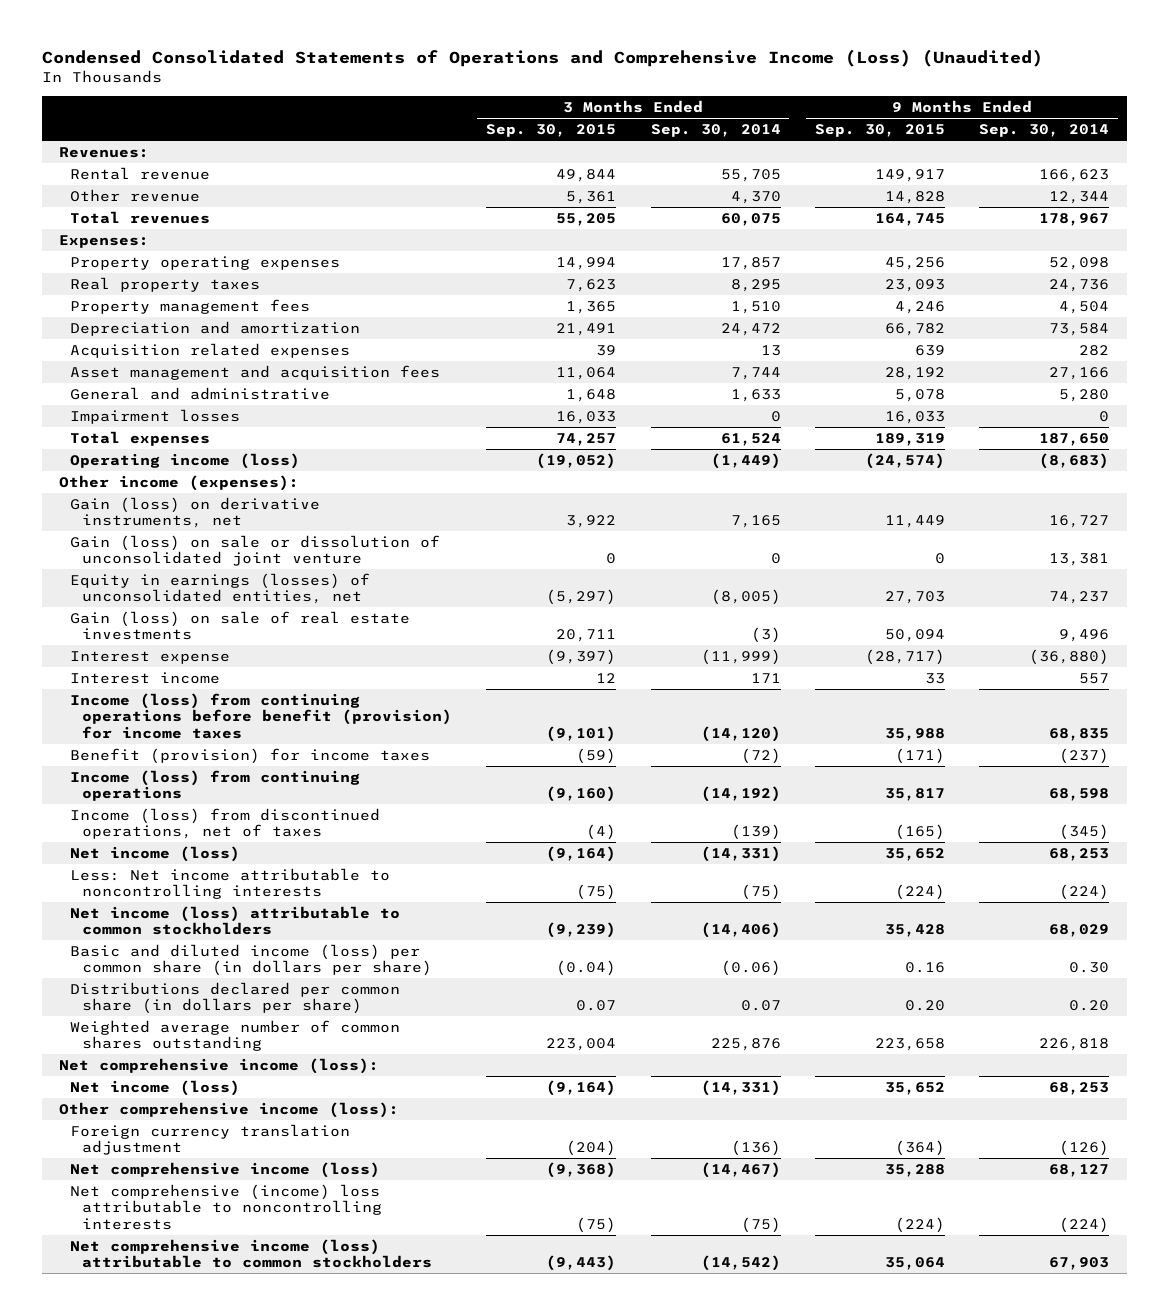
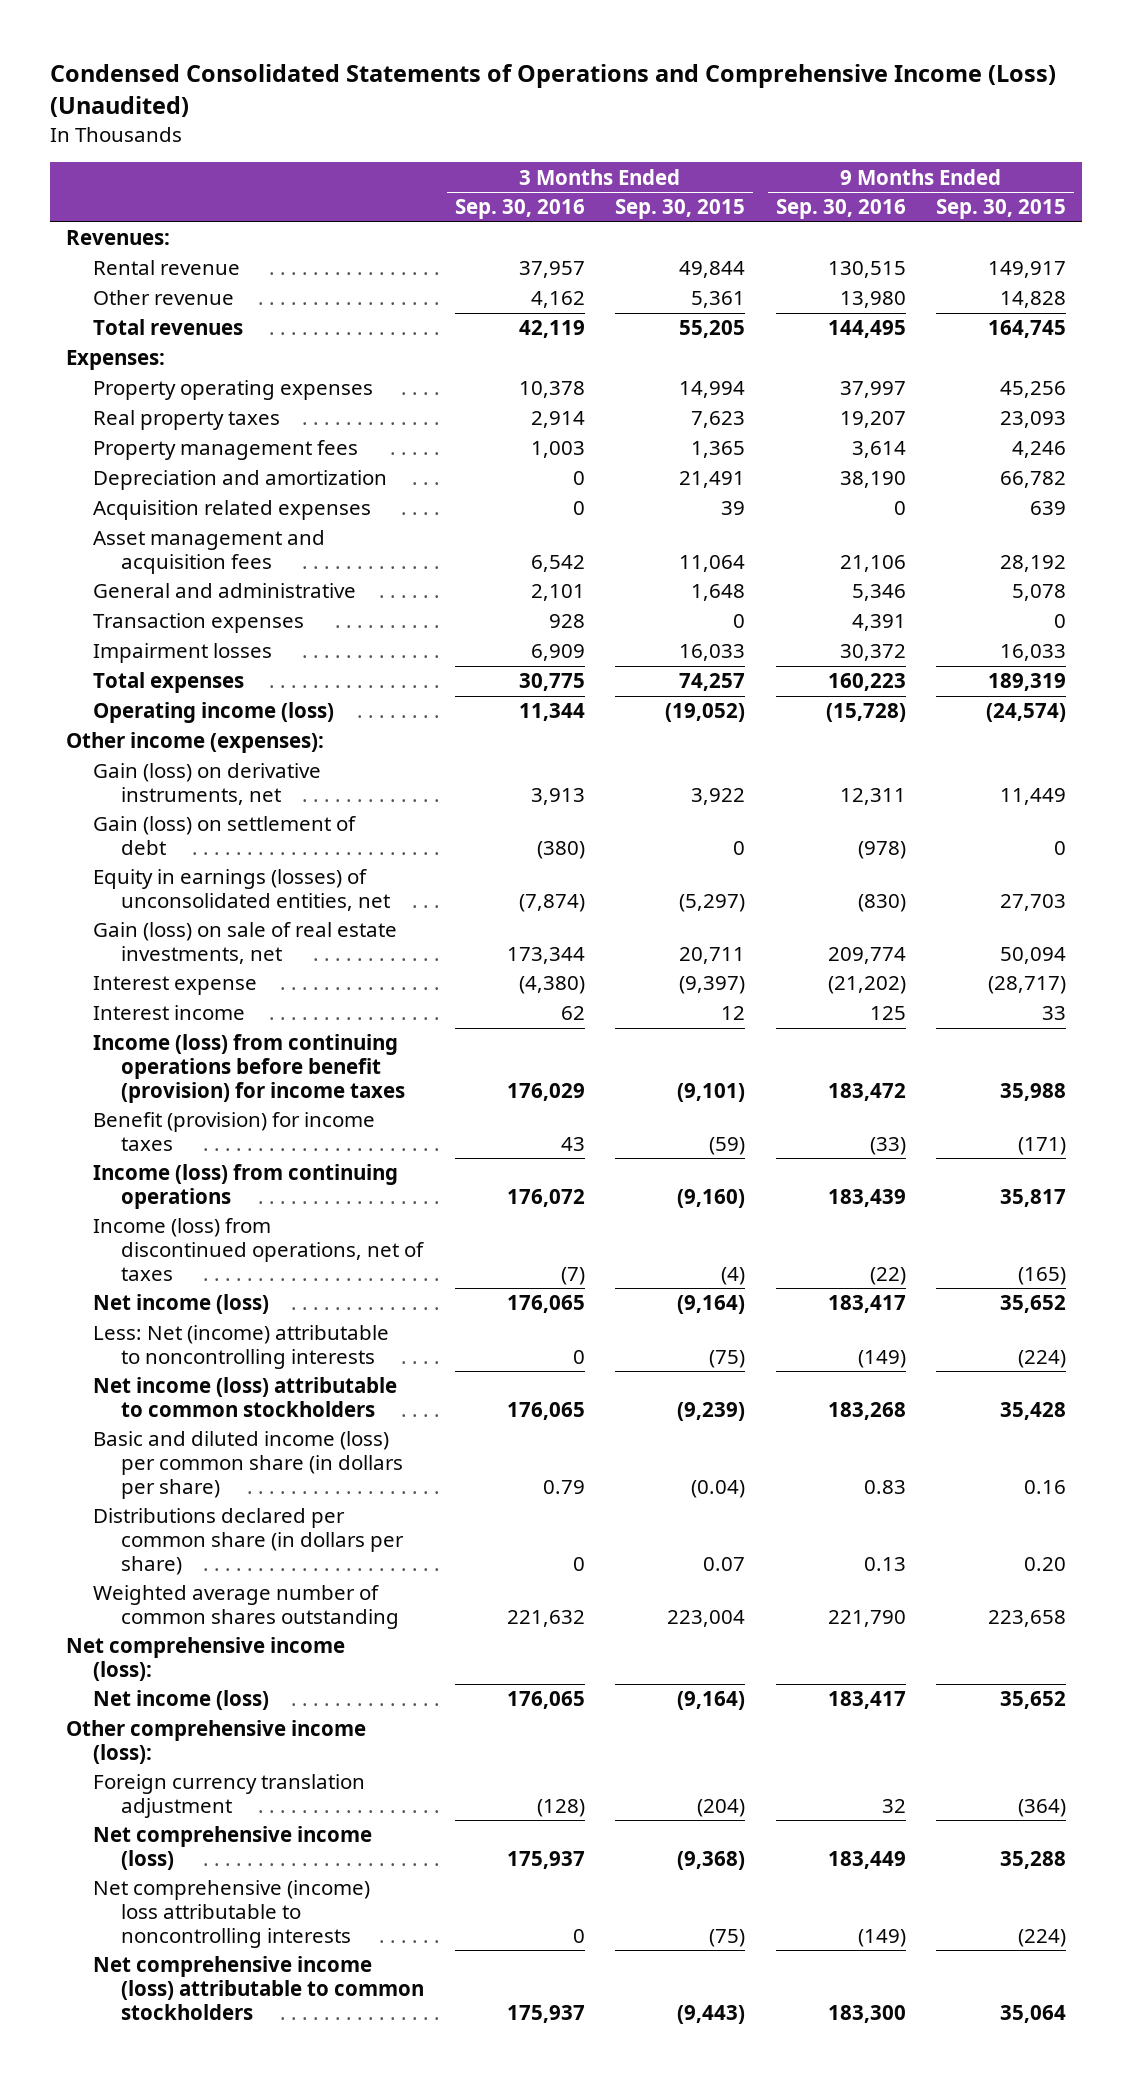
- | 3 Months Ended Sep. 30, 2015 | 3 Months Ended Sep. 30, 2014 | 9 Months Ended Sep. 30, 2015 | 9 Months Ended Sep. 30, 2014
+ | 3 Months Ended Sep. 30, 2016 | 3 Months Ended Sep. 30, 2015 | 9 Months Ended Sep. 30, 2016 | 9 Months Ended Sep. 30, 2015
+ Transaction expenses | 928 | 0 | 4,391 | 0
- Gain (loss) on sale or dissolution of unconsolidated joint venture | 0 | 0 | 0 | 13,381
+ Gain (loss) on settlement of debt | (380) | 0 | (978) | 0
- Gain (loss) on sale of real estate investments | 20,711 | (3) | 50,094 | 9,496
+ Gain (loss) on sale of real estate investments, net | 173,344 | 20,711 | 209,774 | 50,094
- Less: Net income attributable to noncontrolling interests | (75) | (75) | (224) | (224)
+ Less: Net (income) attributable to noncontrolling interests | 0 | (75) | (149) | (224)

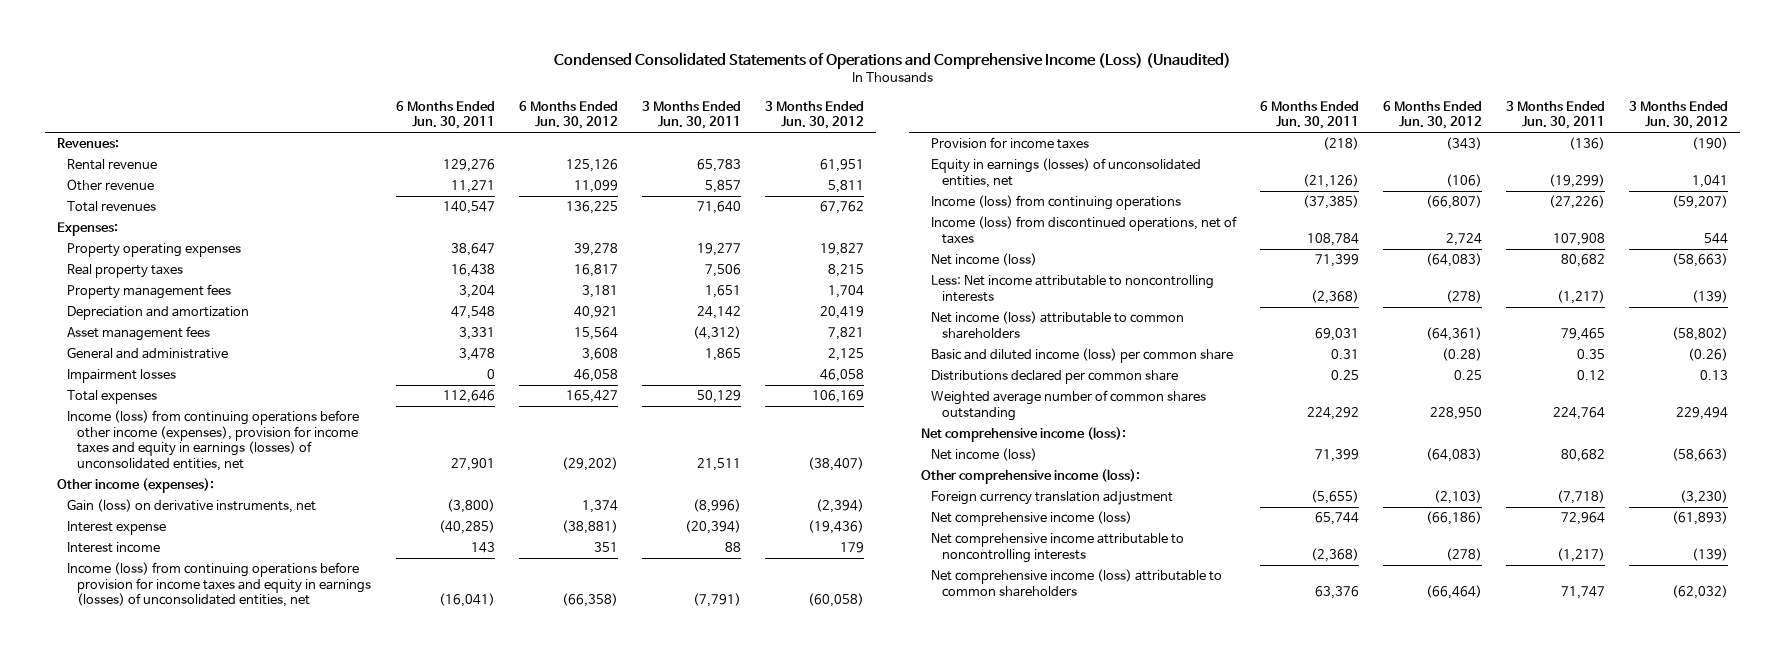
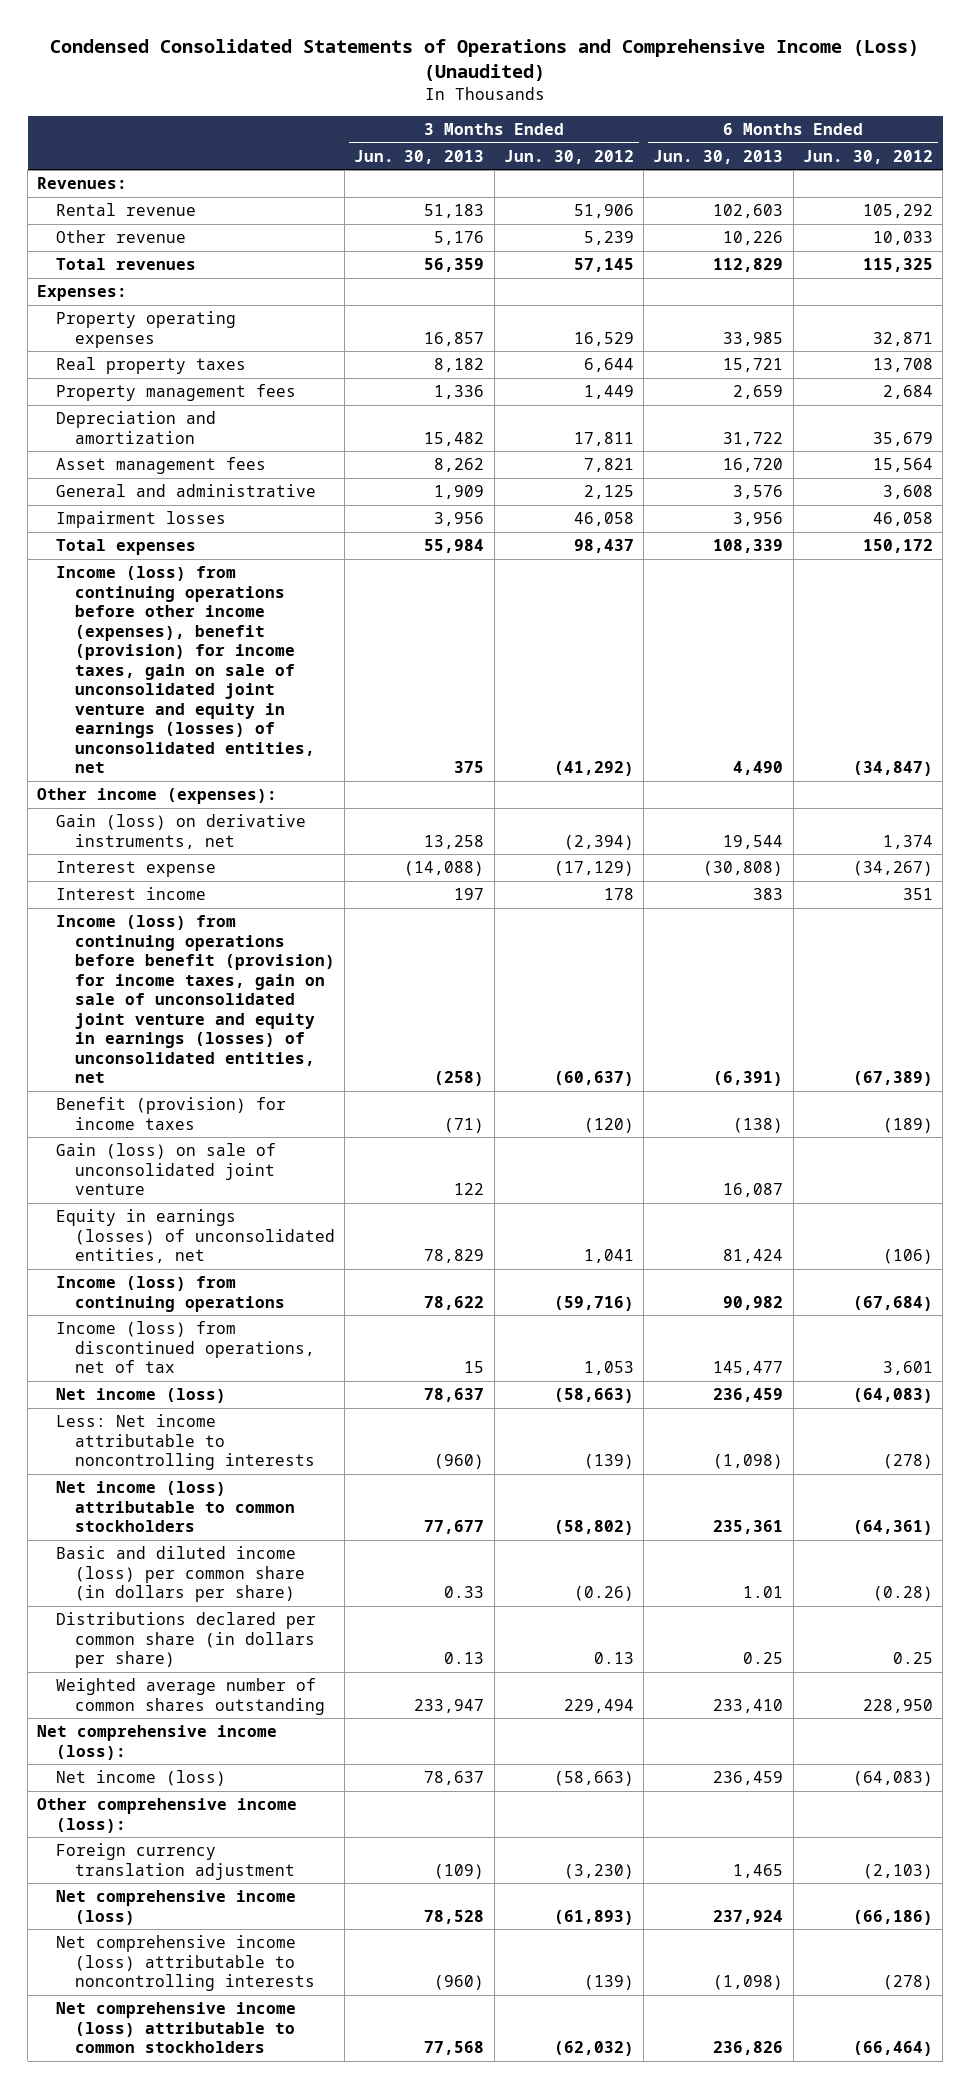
- | 6 Months Ended Jun. 30, 2011 | 6 Months Ended Jun. 30, 2012 | 3 Months Ended Jun. 30, 2011 | 3 Months Ended Jun. 30, 2012
+ | 3 Months Ended Jun. 30, 2013 | 3 Months Ended Jun. 30, 2012 | 6 Months Ended Jun. 30, 2013 | 6 Months Ended Jun. 30, 2012
- Rental revenue | 129,276 | 125,126 | 65,783 | 61,951
- Other revenue | 11,271 | 11,099 | 5,857 | 5,811
- Total revenues | 140,547 | 136,225 | 71,640 | 67,762
+ Rental revenue | 51,183 | 51,906 | 102,603 | 105,292
+ Other revenue | 5,176 | 5,239 | 10,226 | 10,033
+ Total revenues | 56,359 | 57,145 | 112,829 | 115,325
- Property operating expenses | 38,647 | 39,278 | 19,277 | 19,827
- Real property taxes | 16,438 | 16,817 | 7,506 | 8,215
- Property management fees | 3,204 | 3,181 | 1,651 | 1,704
- Depreciation and amortization | 47,548 | 40,921 | 24,142 | 20,419
+ Property operating expenses | 16,857 | 16,529 | 33,985 | 32,871
+ Real property taxes | 8,182 | 6,644 | 15,721 | 13,708
+ Property management fees | 1,336 | 1,449 | 2,659 | 2,684
+ Depreciation and amortization | 15,482 | 17,811 | 31,722 | 35,679
- Total expenses | 112,646 | 165,427 | 50,129 | 106,169
- Income (loss) from continuing operations before other income (expenses), provision for income taxes and equity in earnings (losses) of unconsolidated entities, net | 27,901 | (29,202) | 21,511 | (38,407)
+ Total expenses | 55,984 | 98,437 | 108,339 | 150,172
+ Income (loss) from continuing operations before other income (expenses), benefit (provision) for income taxes, gain on sale of unconsolidated joint venture and equity in earnings (losses) of unconsolidated entities, net | 375 | (41,292) | 4,490 | (34,847)
- Interest expense | (40,285) | (38,881) | (20,394) | (19,436)
- Interest income | 143 | 351 | 88 | 179
- Income (loss) from continuing operations before provision for income taxes and equity in earnings (losses) of unconsolidated entities, net | (16,041) | (66,358) | (7,791) | (60,058)
- Provision for income taxes | (218) | (343) | (136) | (190)
+ Interest expense | (14,088) | (17,129) | (30,808) | (34,267)
+ Interest income | 197 | 178 | 383 | 351
+ Income (loss) from continuing operations before benefit (provision) for income taxes, gain on sale of unconsolidated joint venture and equity in earnings (losses) of unconsolidated entities, net | (258) | (60,637) | (6,391) | (67,389)
+ Benefit (provision) for income taxes | (71) | (120) | (138) | (189)
+ Gain (loss) on sale of unconsolidated joint venture | 122 | | 16,087 |
- Income (loss) from continuing operations | (37,385) | (66,807) | (27,226) | (59,207)
- Income (loss) from discontinued operations, net of taxes | 108,784 | 2,724 | 107,908 | 544
+ Income (loss) from continuing operations | 78,622 | (59,716) | 90,982 | (67,684)
+ Income (loss) from discontinued operations, net of tax | 15 | 1,053 | 145,477 | 3,601
- Net income (loss) attributable to common shareholders | 69,031 | (64,361) | 79,465 | (58,802)
- Basic and diluted income (loss) per common share | 0.31 | (0.28) | 0.35 | (0.26)
- Distributions declared per common share | 0.25 | 0.25 | 0.12 | 0.13
+ Net income (loss) attributable to common stockholders | 77,677 | (58,802) | 235,361 | (64,361)
+ Basic and diluted income (loss) per common share (in dollars per share) | 0.33 | (0.26) | 1.01 | (0.28)
+ Distributions declared per common share (in dollars per share) | 0.13 | 0.13 | 0.25 | 0.25
- Net comprehensive income attributable to noncontrolling interests | (2,368) | (278) | (1,217) | (139)
- Net comprehensive income (loss) attributable to common shareholders | 63,376 | (66,464) | 71,747 | (62,032)
+ Net comprehensive income (loss) attributable to noncontrolling interests | (960) | (139) | (1,098) | (278)
+ Net comprehensive income (loss) attributable to common stockholders | 77,568 | (62,032) | 236,826 | (66,464)

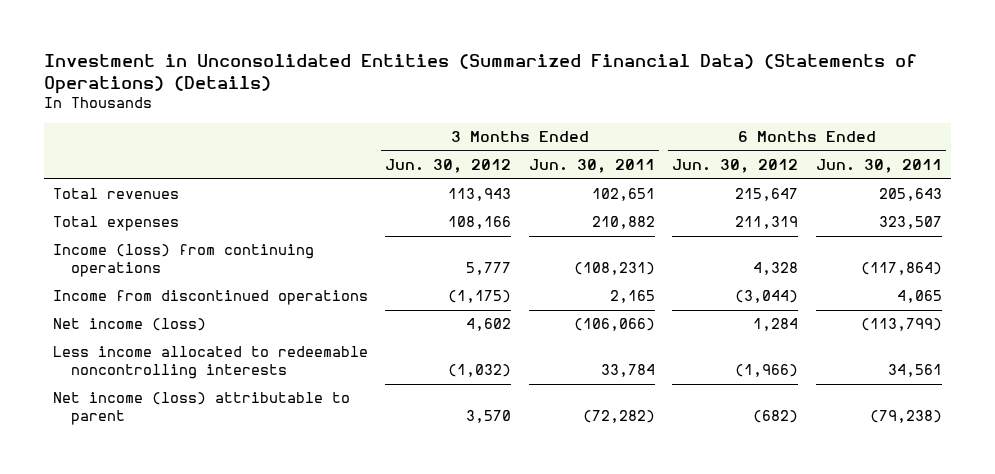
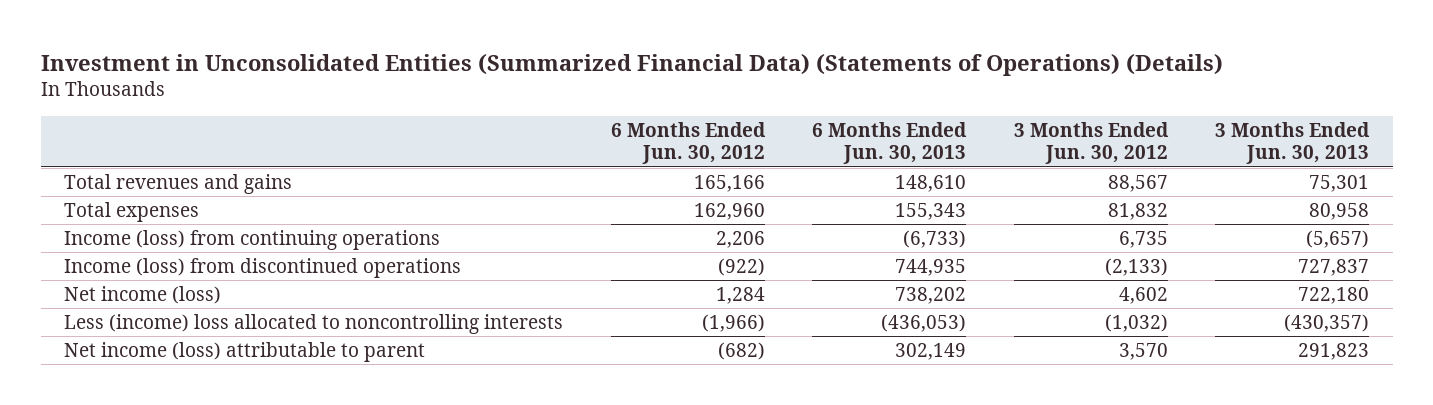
- | 3 Months Ended Jun. 30, 2012 | 3 Months Ended Jun. 30, 2011 | 6 Months Ended Jun. 30, 2012 | 6 Months Ended Jun. 30, 2011
+ | 6 Months Ended Jun. 30, 2012 | 6 Months Ended Jun. 30, 2013 | 3 Months Ended Jun. 30, 2012 | 3 Months Ended Jun. 30, 2013
- Total revenues | 113,943 | 102,651 | 215,647 | 205,643
- Total expenses | 108,166 | 210,882 | 211,319 | 323,507
- Income (loss) from continuing operations | 5,777 | (108,231) | 4,328 | (117,864)
- Income from discontinued operations | (1,175) | 2,165 | (3,044) | 4,065
+ Total revenues and gains | 165,166 | 148,610 | 88,567 | 75,301
+ Total expenses | 162,960 | 155,343 | 81,832 | 80,958
+ Income (loss) from continuing operations | 2,206 | (6,733) | 6,735 | (5,657)
+ Income (loss) from discontinued operations | (922) | 744,935 | (2,133) | 727,837
- Less income allocated to redeemable noncontrolling interests | (1,032) | 33,784 | (1,966) | 34,561
+ Less (income) loss allocated to noncontrolling interests | (1,966) | (436,053) | (1,032) | (430,357)

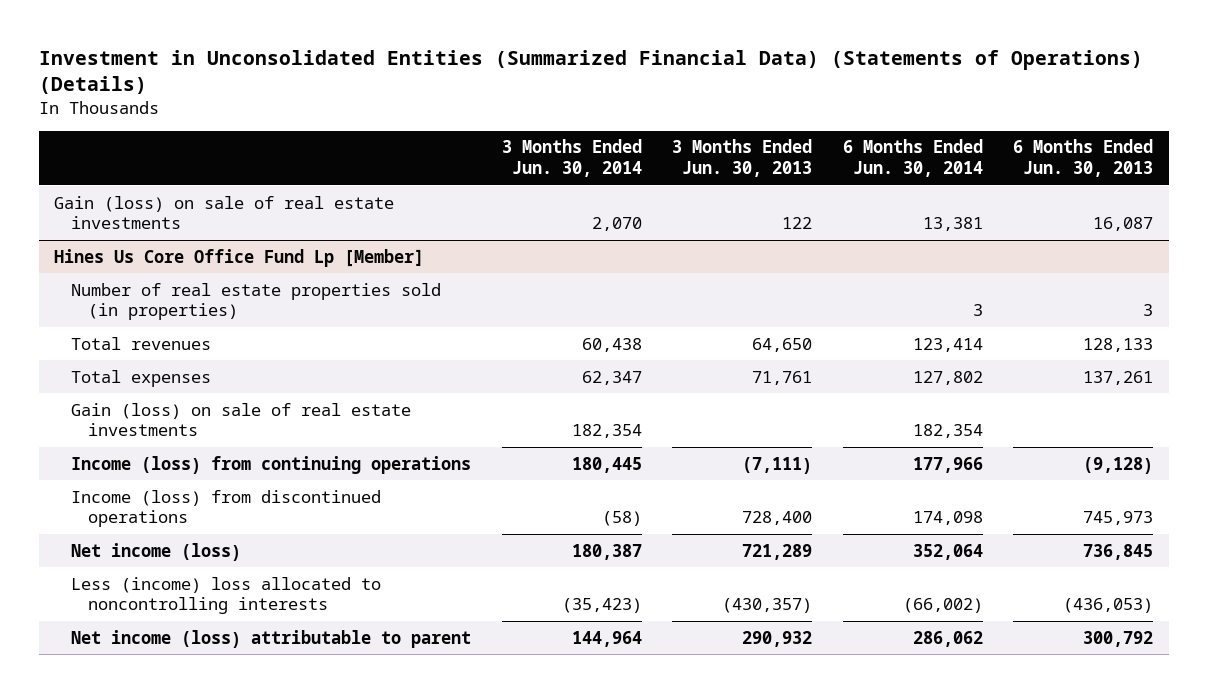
- | 6 Months Ended Jun. 30, 2012 | 6 Months Ended Jun. 30, 2013 | 3 Months Ended Jun. 30, 2012 | 3 Months Ended Jun. 30, 2013
+ | 3 Months Ended Jun. 30, 2014 | 3 Months Ended Jun. 30, 2013 | 6 Months Ended Jun. 30, 2014 | 6 Months Ended Jun. 30, 2013
- Total revenues and gains | 165,166 | 148,610 | 88,567 | 75,301
- Total expenses | 162,960 | 155,343 | 81,832 | 80,958
- Income (loss) from continuing operations | 2,206 | (6,733) | 6,735 | (5,657)
- Income (loss) from discontinued operations | (922) | 744,935 | (2,133) | 727,837
- Net income (loss) | 1,284 | 738,202 | 4,602 | 722,180
+ Gain (loss) on sale of real estate investments | 2,070 | 122 | 13,381 | 16,087
+ Hines Us Core Office Fund Lp [Member]
+ Number of real estate properties sold (in properties) | | | 3 | 3
+ Total revenues | 60,438 | 64,650 | 123,414 | 128,133
+ Total expenses | 62,347 | 71,761 | 127,802 | 137,261
+ Gain (loss) on sale of real estate investments | 182,354 | | 182,354 |
+ Income (loss) from continuing operations | 180,445 | (7,111) | 177,966 | (9,128)
+ Income (loss) from discontinued operations | (58) | 728,400 | 174,098 | 745,973
+ Net income (loss) | 180,387 | 721,289 | 352,064 | 736,845
- Net income (loss) attributable to parent | (682) | 302,149 | 3,570 | 291,823
+ Net income (loss) attributable to parent | 144,964 | 290,932 | 286,062 | 300,792

